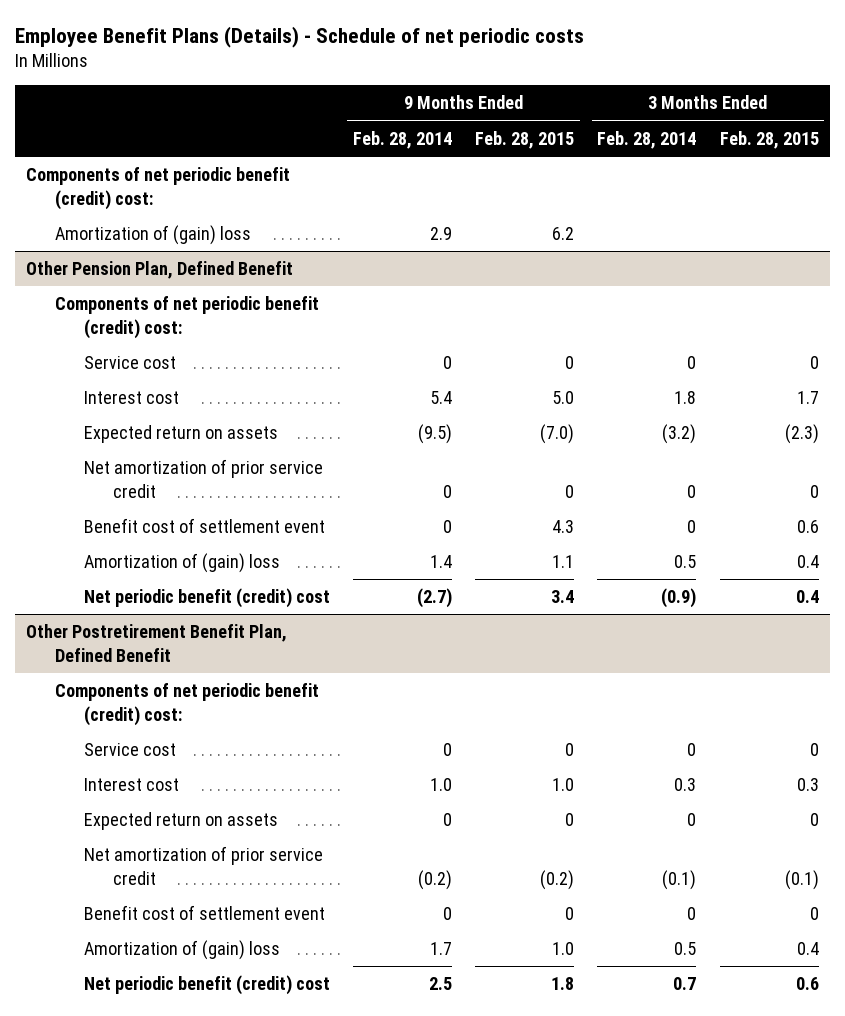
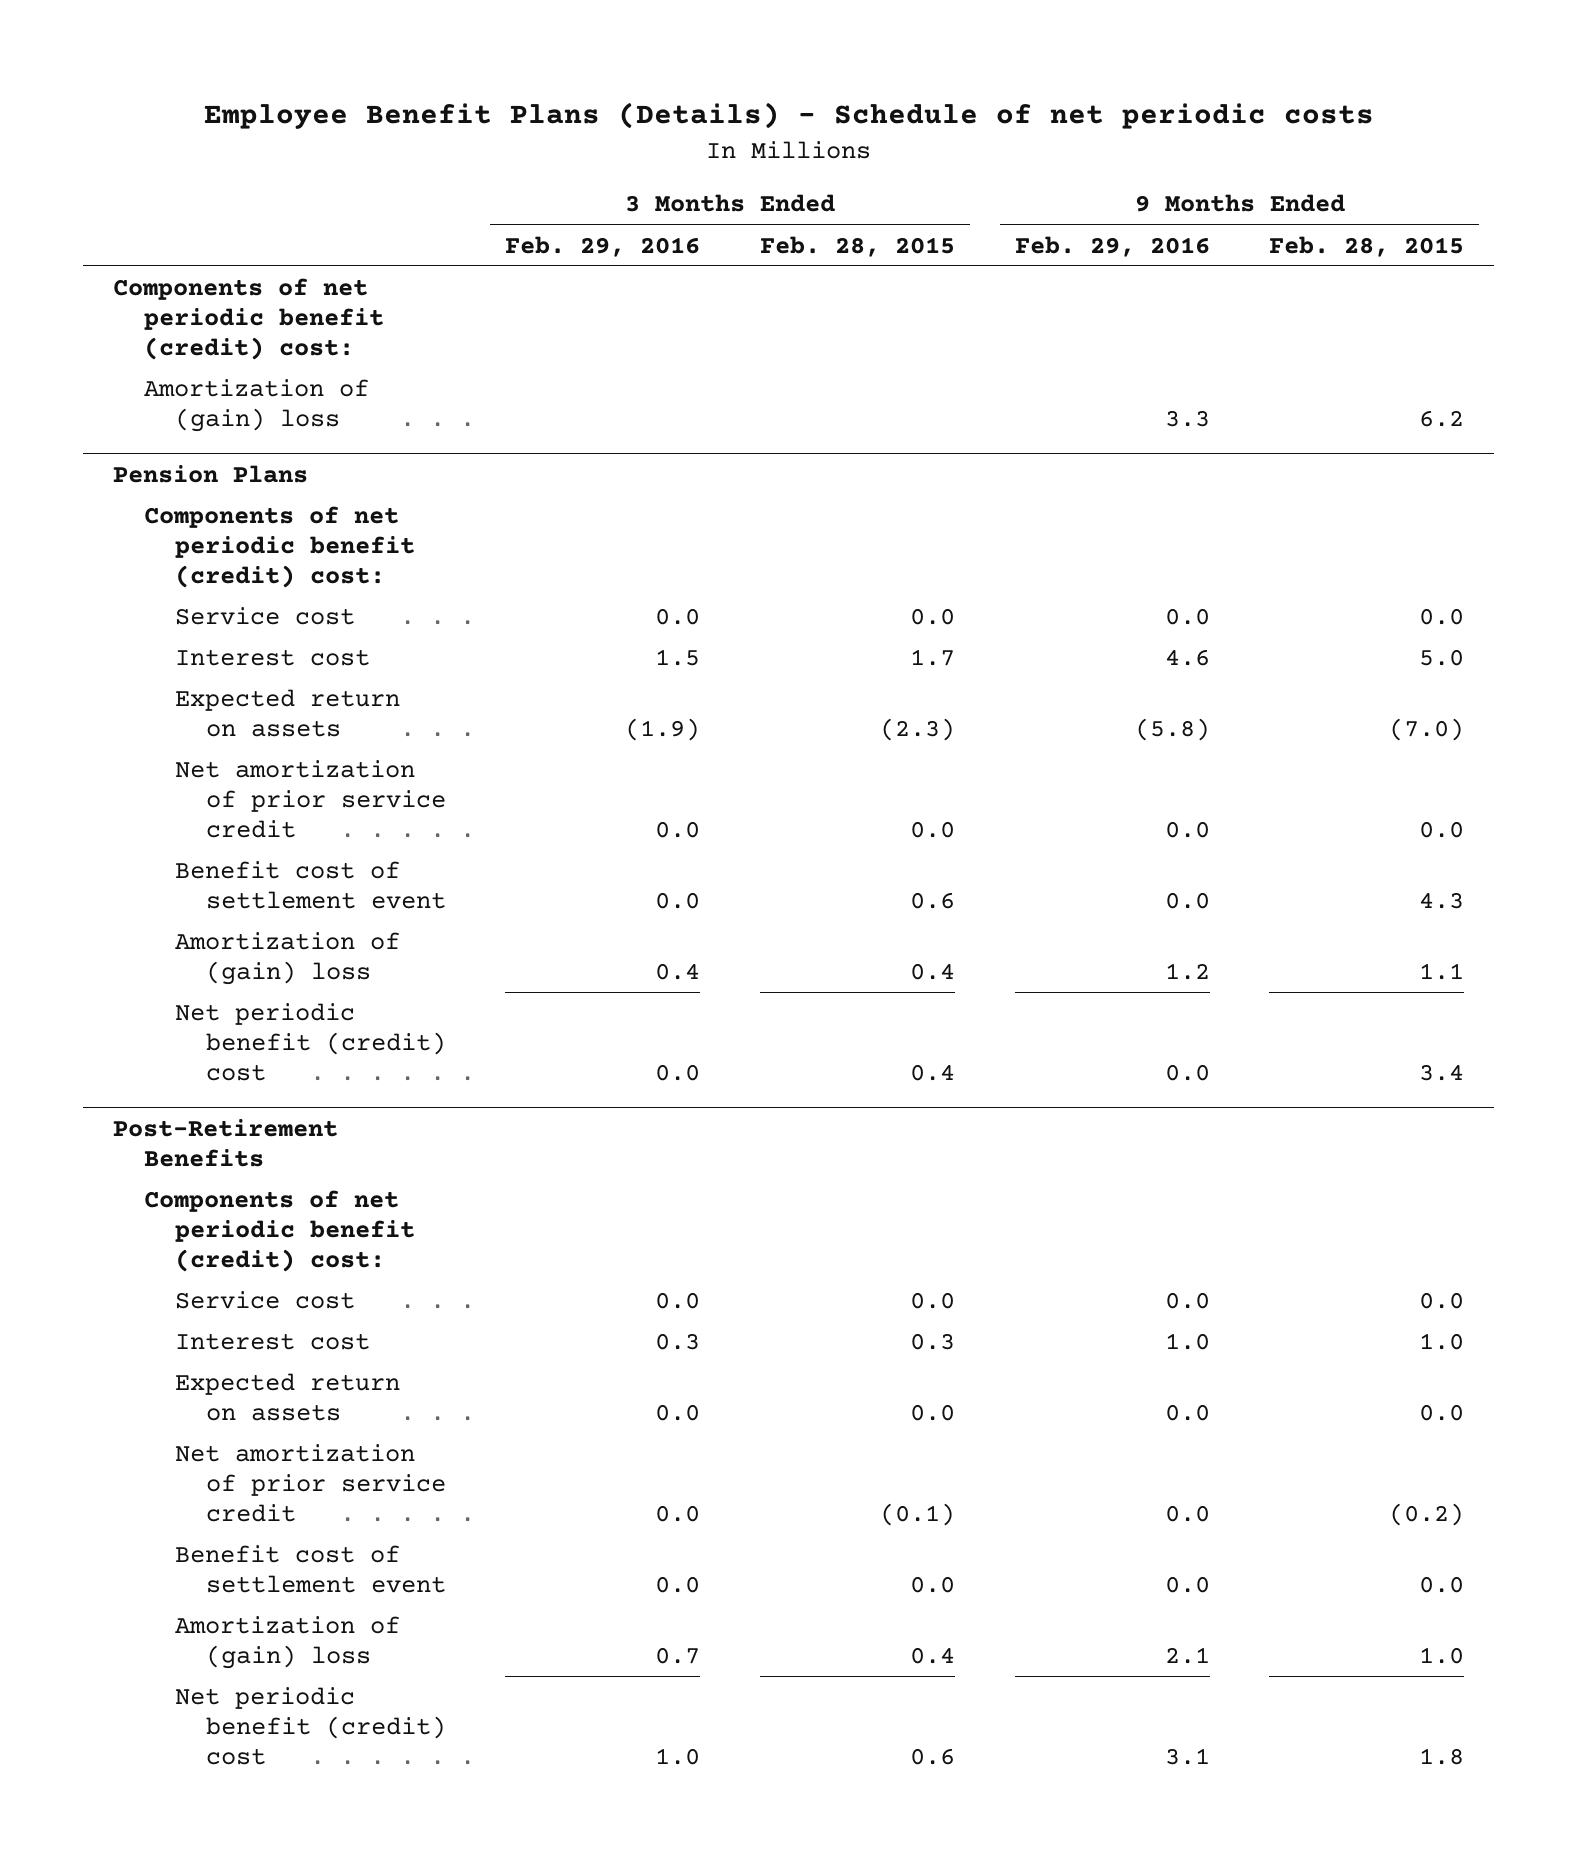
- | 9 Months Ended Feb. 28, 2014 | 9 Months Ended Feb. 28, 2015 | 3 Months Ended Feb. 28, 2014 | 3 Months Ended Feb. 28, 2015
+ | 3 Months Ended Feb. 29, 2016 | 3 Months Ended Feb. 28, 2015 | 9 Months Ended Feb. 29, 2016 | 9 Months Ended Feb. 28, 2015
- Other Pension Plan, Defined Benefit
+ Pension Plans
- Service cost | 0 | 0 | 0 | 0
+ Service cost | 0.0 | 0.0 | 0.0 | 0.0
- Net amortization of prior service credit | 0 | 0 | 0 | 0
+ Net amortization of prior service credit | 0.0 | 0.0 | 0.0 | 0.0
- Other Postretirement Benefit Plan, Defined Benefit
+ Post-Retirement Benefits
- Service cost | 0 | 0 | 0 | 0
+ Service cost | 0.0 | 0.0 | 0.0 | 0.0
- Expected return on assets | 0 | 0 | 0 | 0
+ Expected return on assets | 0.0 | 0.0 | 0.0 | 0.0
- Benefit cost of settlement event | 0 | 0 | 0 | 0
+ Benefit cost of settlement event | 0.0 | 0.0 | 0.0 | 0.0

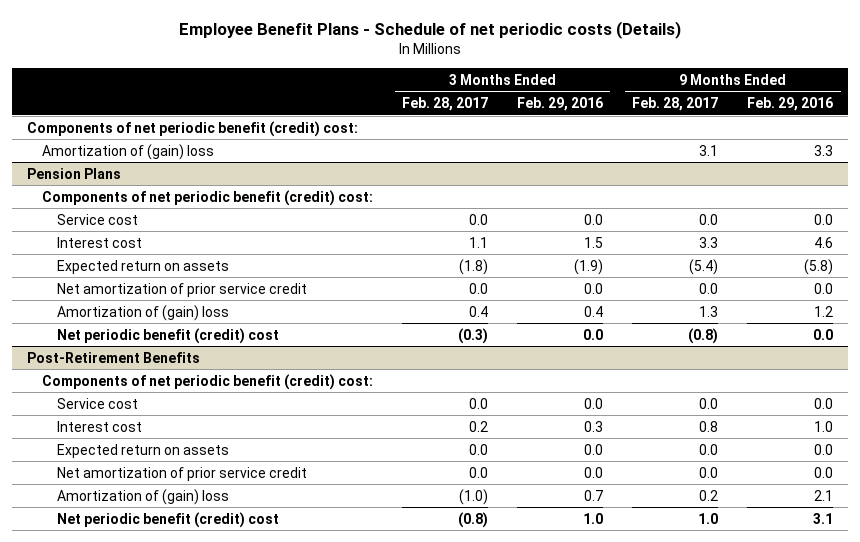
- Employee Benefit Plans (Details) - Schedule of net periodic costs
+ Employee Benefit Plans - Schedule of net periodic costs (Details)
- | 3 Months Ended Feb. 29, 2016 | 3 Months Ended Feb. 28, 2015 | 9 Months Ended Feb. 29, 2016 | 9 Months Ended Feb. 28, 2015
+ | 3 Months Ended Feb. 28, 2017 | 3 Months Ended Feb. 29, 2016 | 9 Months Ended Feb. 28, 2017 | 9 Months Ended Feb. 29, 2016
@ Pension Plans
- Benefit cost of settlement event | 0.0 | 0.6 | 0.0 | 4.3
@ Post-Retirement Benefits
- Benefit cost of settlement event | 0.0 | 0.0 | 0.0 | 0.0

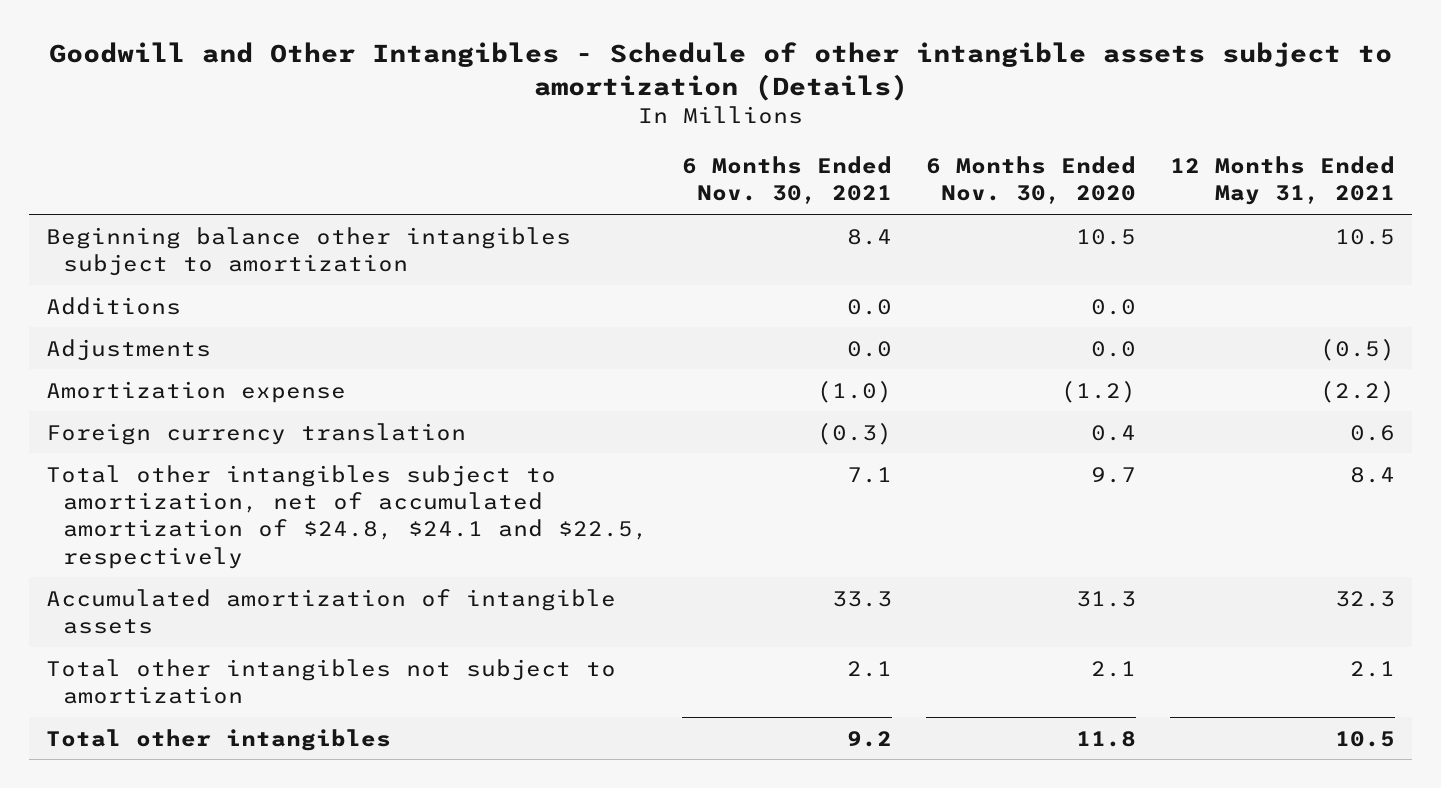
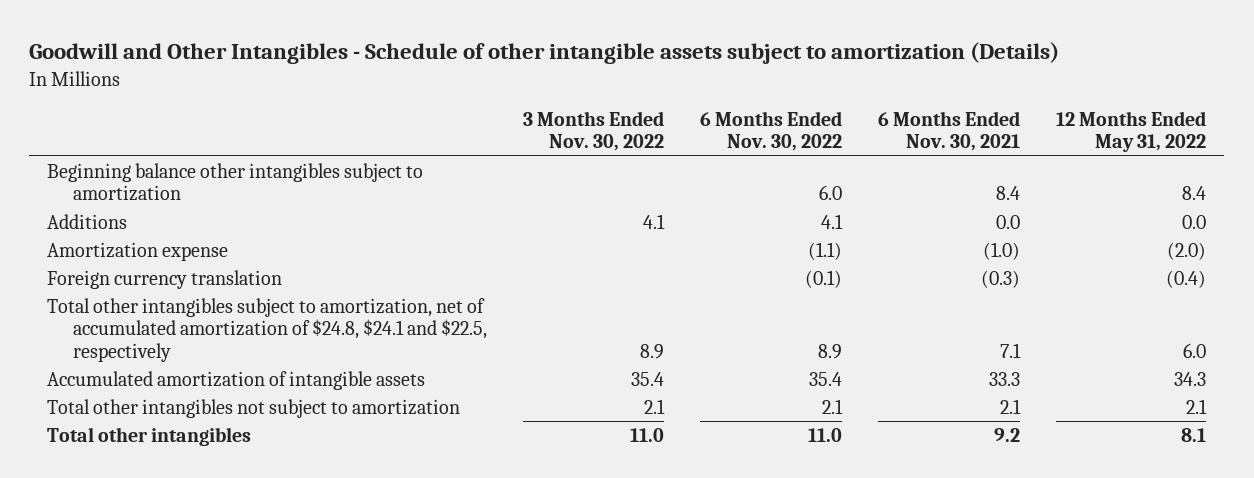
- | 6 Months Ended Nov. 30, 2021 | 6 Months Ended Nov. 30, 2020 | 12 Months Ended May 31, 2021
+ | 3 Months Ended Nov. 30, 2022 | 6 Months Ended Nov. 30, 2022 | 6 Months Ended Nov. 30, 2021 | 12 Months Ended May 31, 2022
- Adjustments | 0.0 | 0.0 | (0.5)

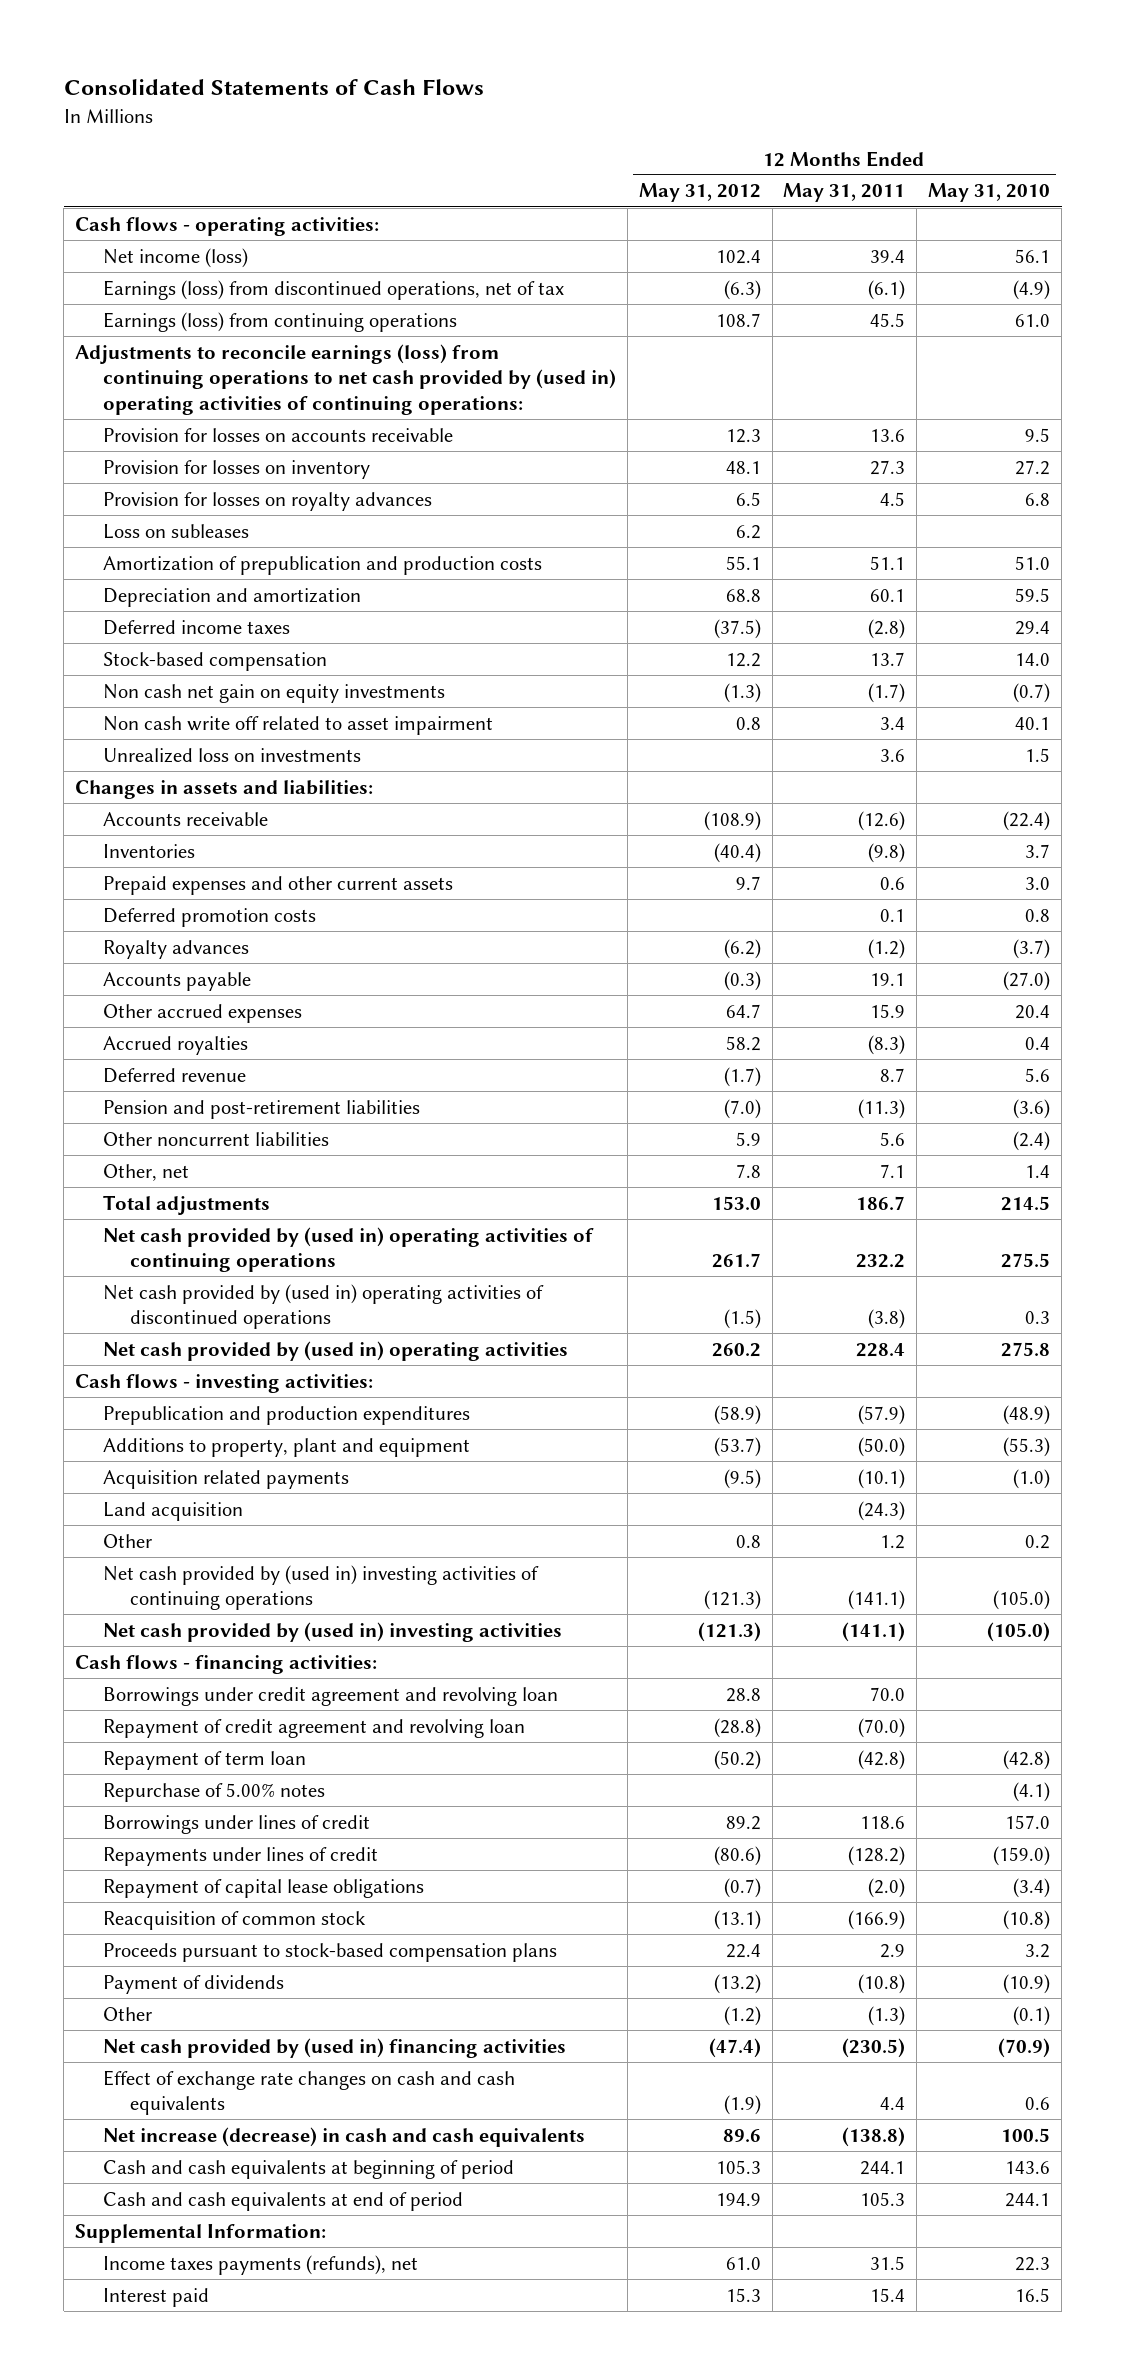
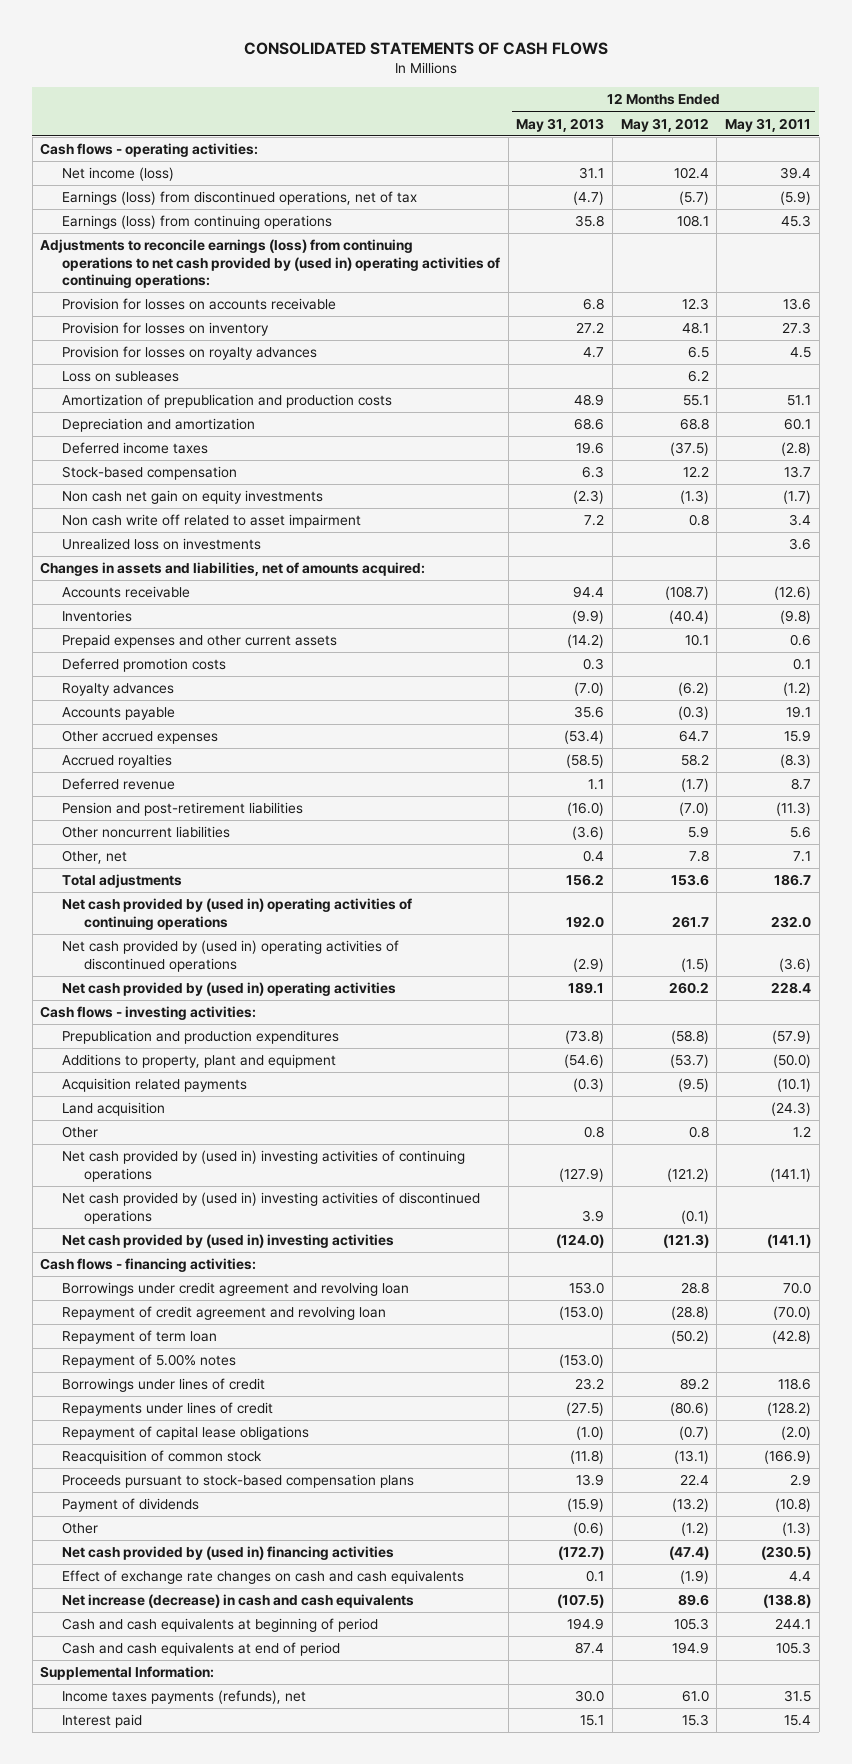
- Consolidated Statements of Cash Flows
+ CONSOLIDATED STATEMENTS OF CASH FLOWS
- | 12 Months Ended May 31, 2012 | 12 Months Ended May 31, 2011 | 12 Months Ended May 31, 2010
+ | 12 Months Ended May 31, 2013 | 12 Months Ended May 31, 2012 | 12 Months Ended May 31, 2011
- Earnings (loss) from discontinued operations, net of tax | (6.3) | (6.1) | (4.9)
- Earnings (loss) from continuing operations | 108.7 | 45.5 | 61.0
+ Earnings (loss) from discontinued operations, net of tax | (4.7) | (5.7) | (5.9)
+ Earnings (loss) from continuing operations | 35.8 | 108.1 | 45.3
- Changes in assets and liabilities:
- Accounts receivable | (108.9) | (12.6) | (22.4)
+ Changes in assets and liabilities, net of amounts acquired:
+ Accounts receivable | 94.4 | (108.7) | (12.6)
- Prepaid expenses and other current assets | 9.7 | 0.6 | 3.0
+ Prepaid expenses and other current assets | (14.2) | 10.1 | 0.6
- Total adjustments | 153.0 | 186.7 | 214.5
- Net cash provided by (used in) operating activities of continuing operations | 261.7 | 232.2 | 275.5
- Net cash provided by (used in) operating activities of discontinued operations | (1.5) | (3.8) | 0.3
+ Total adjustments | 156.2 | 153.6 | 186.7
+ Net cash provided by (used in) operating activities of continuing operations | 192.0 | 261.7 | 232.0
+ Net cash provided by (used in) operating activities of discontinued operations | (2.9) | (1.5) | (3.6)
- Prepublication and production expenditures | (58.9) | (57.9) | (48.9)
+ Prepublication and production expenditures | (73.8) | (58.8) | (57.9)
- Net cash provided by (used in) investing activities of continuing operations | (121.3) | (141.1) | (105.0)
+ Net cash provided by (used in) investing activities of continuing operations | (127.9) | (121.2) | (141.1)
+ Net cash provided by (used in) investing activities of discontinued operations | 3.9 | (0.1) |
- Repurchase of 5.00% notes | | | (4.1)
+ Repayment of 5.00% notes | (153.0) | |

